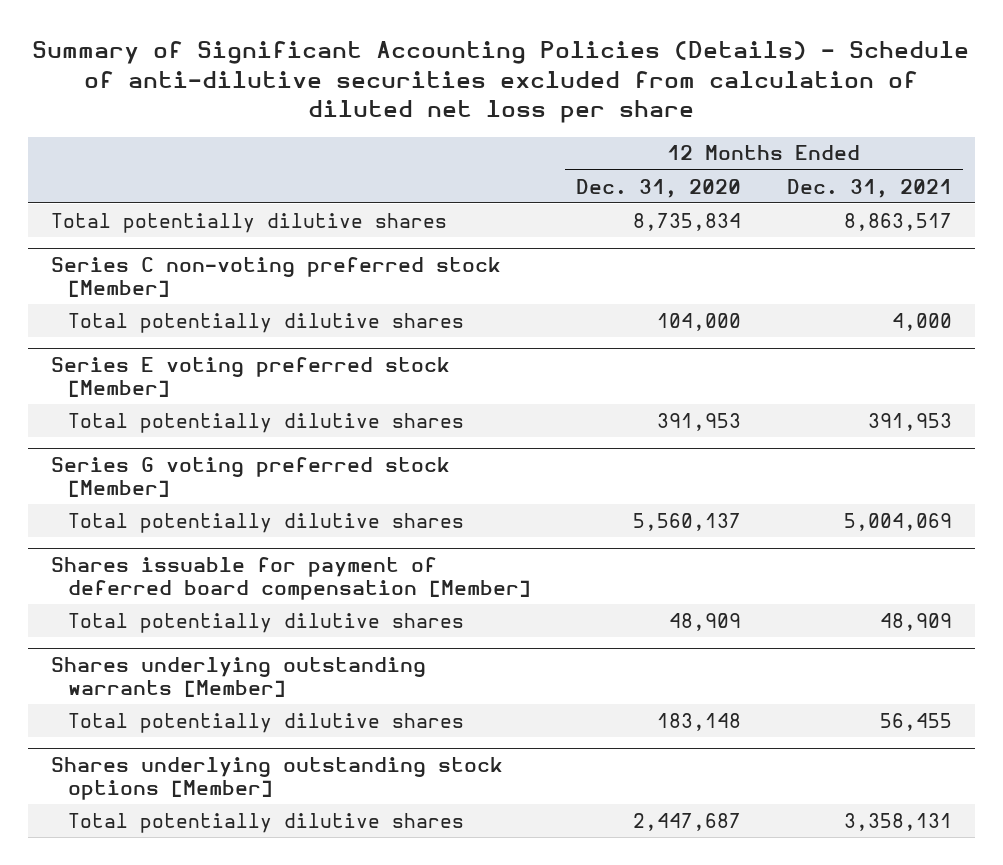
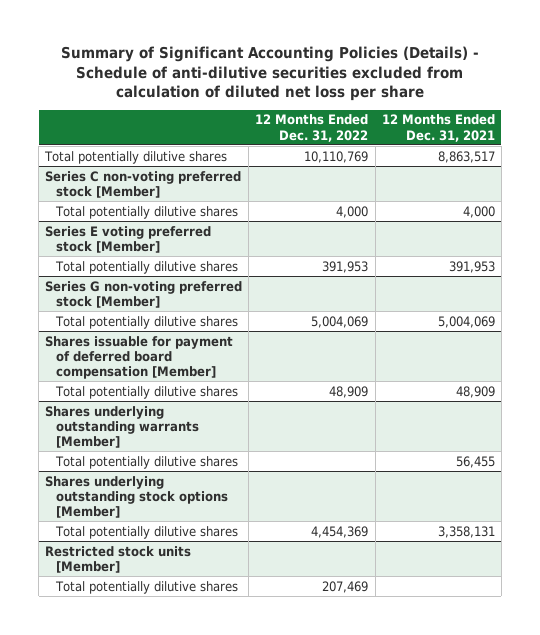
- | 12 Months Ended Dec. 31, 2020 | 12 Months Ended Dec. 31, 2021
+ | 12 Months Ended Dec. 31, 2022 | 12 Months Ended Dec. 31, 2021
- Series G voting preferred stock [Member]
+ Series G non-voting preferred stock [Member]
+ Restricted stock units [Member]
+ Total potentially dilutive shares | 207,469 |

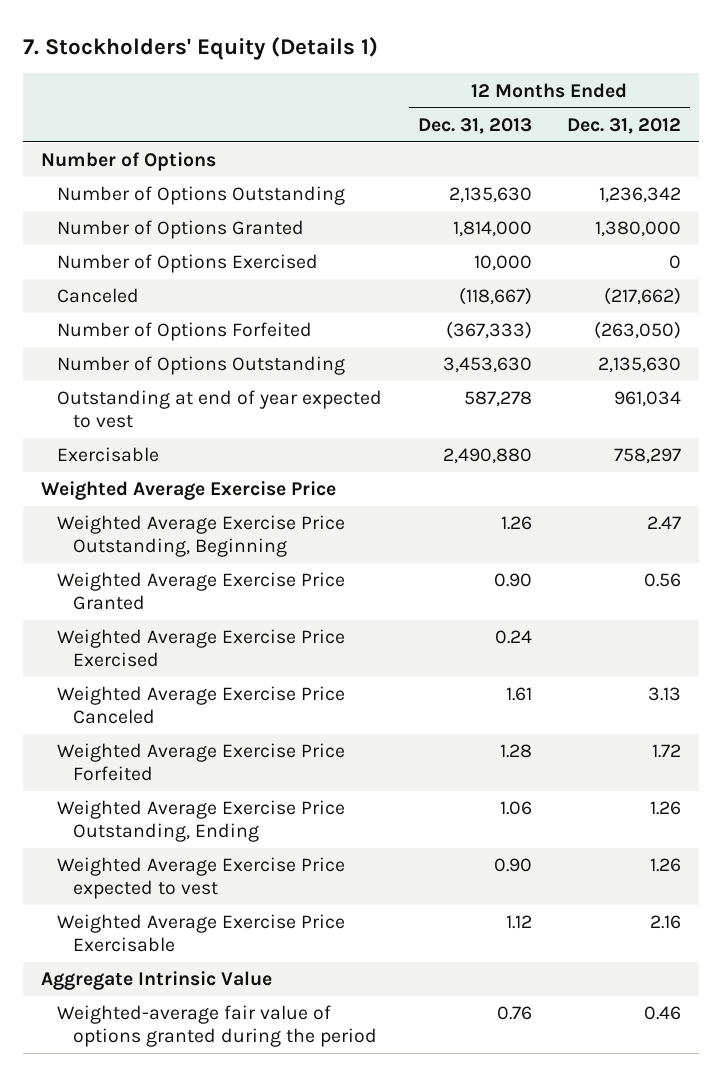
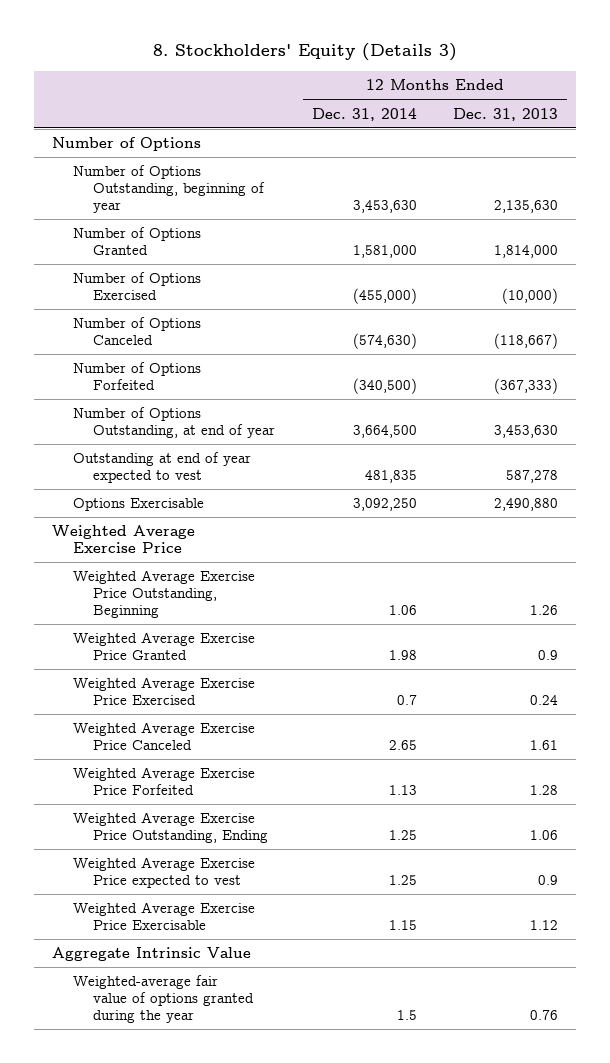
- 7. Stockholders' Equity (Details 1)
+ 8. Stockholders' Equity (Details 3)
- | 12 Months Ended Dec. 31, 2013 | 12 Months Ended Dec. 31, 2012
+ | 12 Months Ended Dec. 31, 2014 | 12 Months Ended Dec. 31, 2013
- Number of Options Outstanding | 2,135,630 | 1,236,342
+ Number of Options Outstanding, beginning of year | 3,453,630 | 2,135,630
- Number of Options Exercised | 10,000 | 0
- Canceled | (118,667) | (217,662)
+ Number of Options Exercised | (455,000) | (10,000)
+ Number of Options Canceled | (574,630) | (118,667)
- Number of Options Outstanding | 3,453,630 | 2,135,630
+ Number of Options Outstanding, at end of year | 3,664,500 | 3,453,630
- Exercisable | 2,490,880 | 758,297
+ Options Exercisable | 3,092,250 | 2,490,880
- Weighted Average Exercise Price Granted | 0.90 | 0.56
+ Weighted Average Exercise Price Granted | 1.98 | 0.9
- Weighted Average Exercise Price expected to vest | 0.90 | 1.26
+ Weighted Average Exercise Price expected to vest | 1.25 | 0.9
- Weighted-average fair value of options granted during the period | 0.76 | 0.46
+ Weighted-average fair value of options granted during the year | 1.5 | 0.76

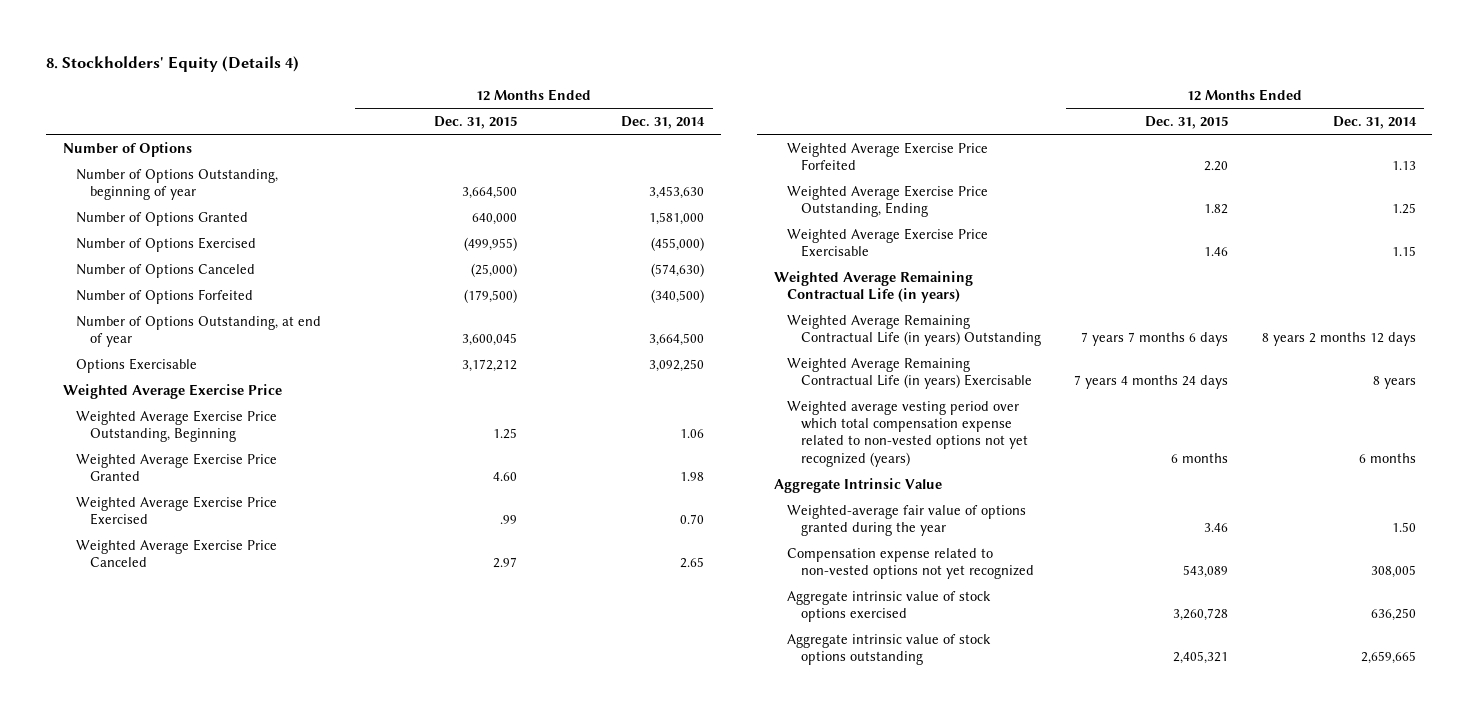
- 8. Stockholders' Equity (Details 3)
+ 8. Stockholders' Equity (Details 4)
- | 12 Months Ended Dec. 31, 2014 | 12 Months Ended Dec. 31, 2013
+ | 12 Months Ended Dec. 31, 2015 | 12 Months Ended Dec. 31, 2014
- Outstanding at end of year expected to vest | 481,835 | 587,278
- Weighted Average Exercise Price Exercised | 0.7 | 0.24
+ Weighted Average Exercise Price Exercised | .99 | 0.70
- Weighted Average Exercise Price expected to vest | 1.25 | 0.9
+ Weighted Average Remaining Contractual Life (in years)
+ Weighted Average Remaining Contractual Life (in years) Outstanding | 7 years 7 months 6 days | 8 years 2 months 12 days
+ Weighted Average Remaining Contractual Life (in years) Exercisable | 7 years 4 months 24 days | 8 years
+ Weighted average vesting period over which total compensation expense related to non-vested options not yet recognized (years) | 6 months | 6 months
- Weighted-average fair value of options granted during the year | 1.5 | 0.76
+ Weighted-average fair value of options granted during the year | 3.46 | 1.50
+ Compensation expense related to non-vested options not yet recognized | 543,089 | 308,005
+ Aggregate intrinsic value of stock options exercised | 3,260,728 | 636,250
+ Aggregate intrinsic value of stock options outstanding | 2,405,321 | 2,659,665

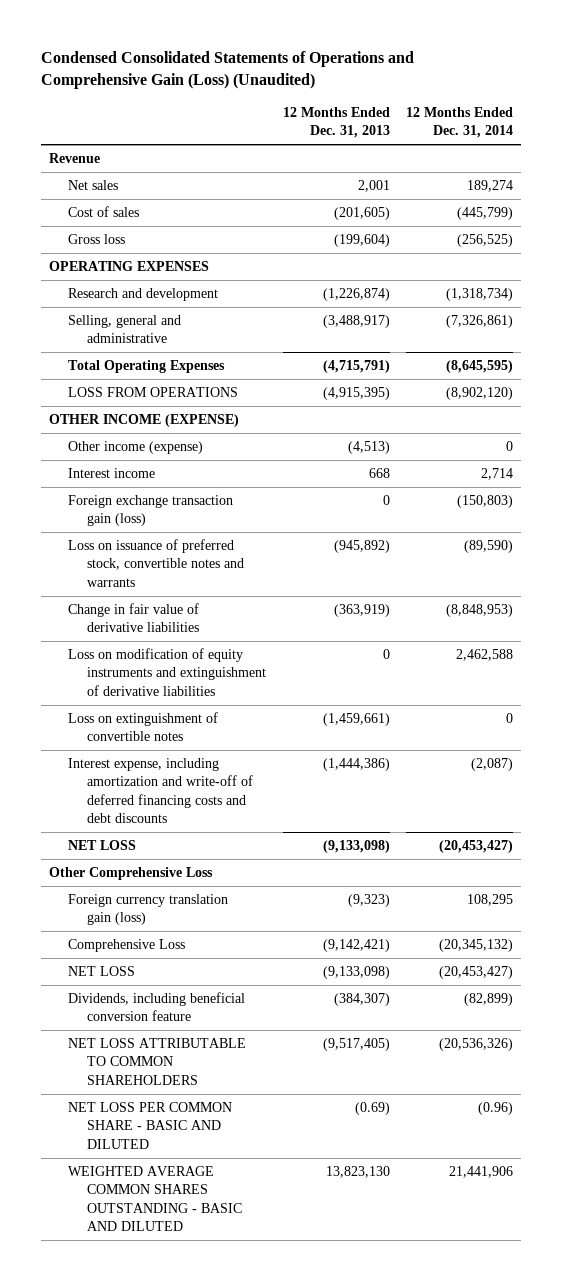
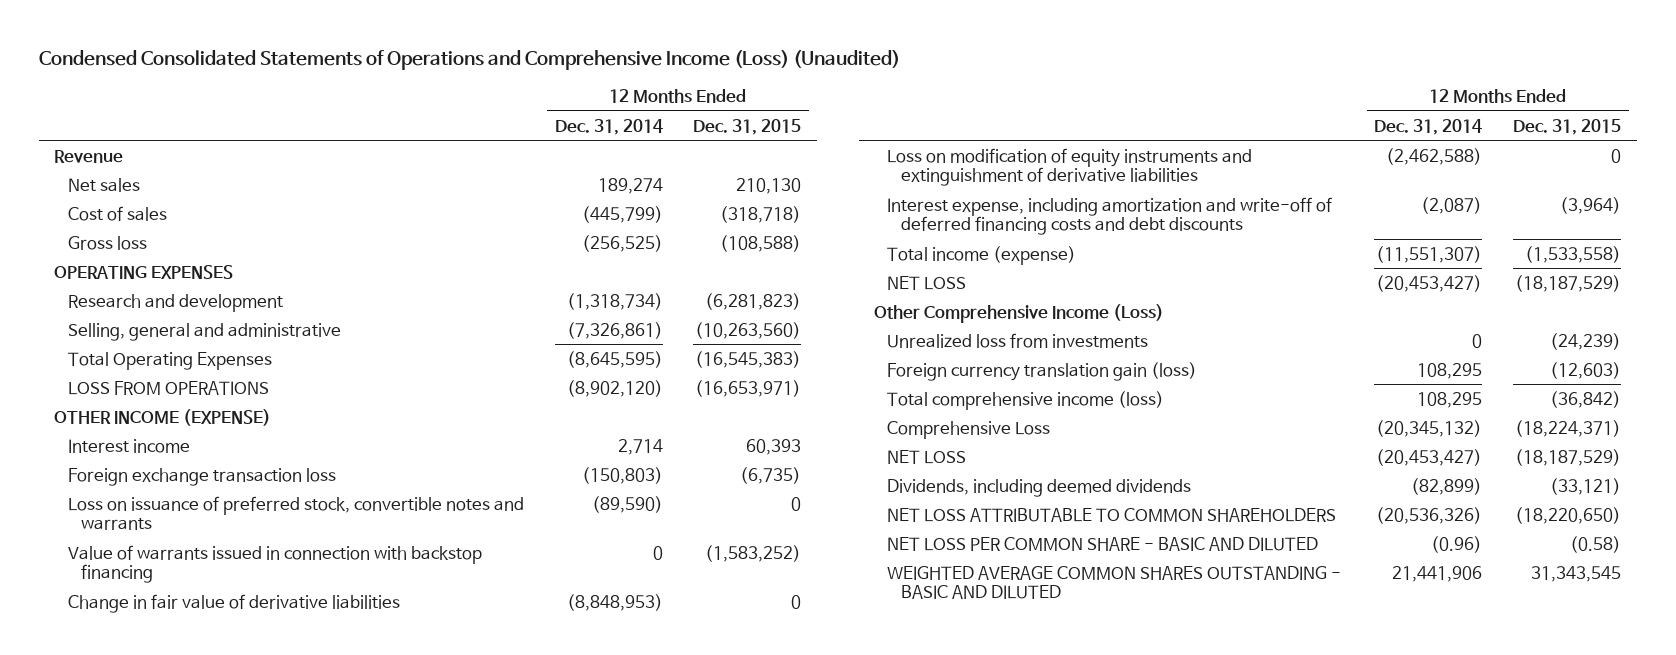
- Condensed Consolidated Statements of Operations and Comprehensive Gain (Loss) (Unaudited)
+ Condensed Consolidated Statements of Operations and Comprehensive Income (Loss) (Unaudited)
- | 12 Months Ended Dec. 31, 2013 | 12 Months Ended Dec. 31, 2014
+ | 12 Months Ended Dec. 31, 2014 | 12 Months Ended Dec. 31, 2015
- Other income (expense) | (4,513) | 0
- Foreign exchange transaction gain (loss) | 0 | (150,803)
+ Foreign exchange transaction loss | (150,803) | (6,735)
+ Value of warrants issued in connection with backstop financing | 0 | (1,583,252)
- Loss on modification of equity instruments and extinguishment of derivative liabilities | 0 | 2,462,588
- Loss on extinguishment of convertible notes | (1,459,661) | 0
+ Loss on modification of equity instruments and extinguishment of derivative liabilities | (2,462,588) | 0
+ Total income (expense) | (11,551,307) | (1,533,558)
- Other Comprehensive Loss
+ Other Comprehensive Income (Loss)
+ Unrealized loss from investments | 0 | (24,239)
+ Total comprehensive income (loss) | 108,295 | (36,842)
- Dividends, including beneficial conversion feature | (384,307) | (82,899)
+ Dividends, including deemed dividends | (82,899) | (33,121)

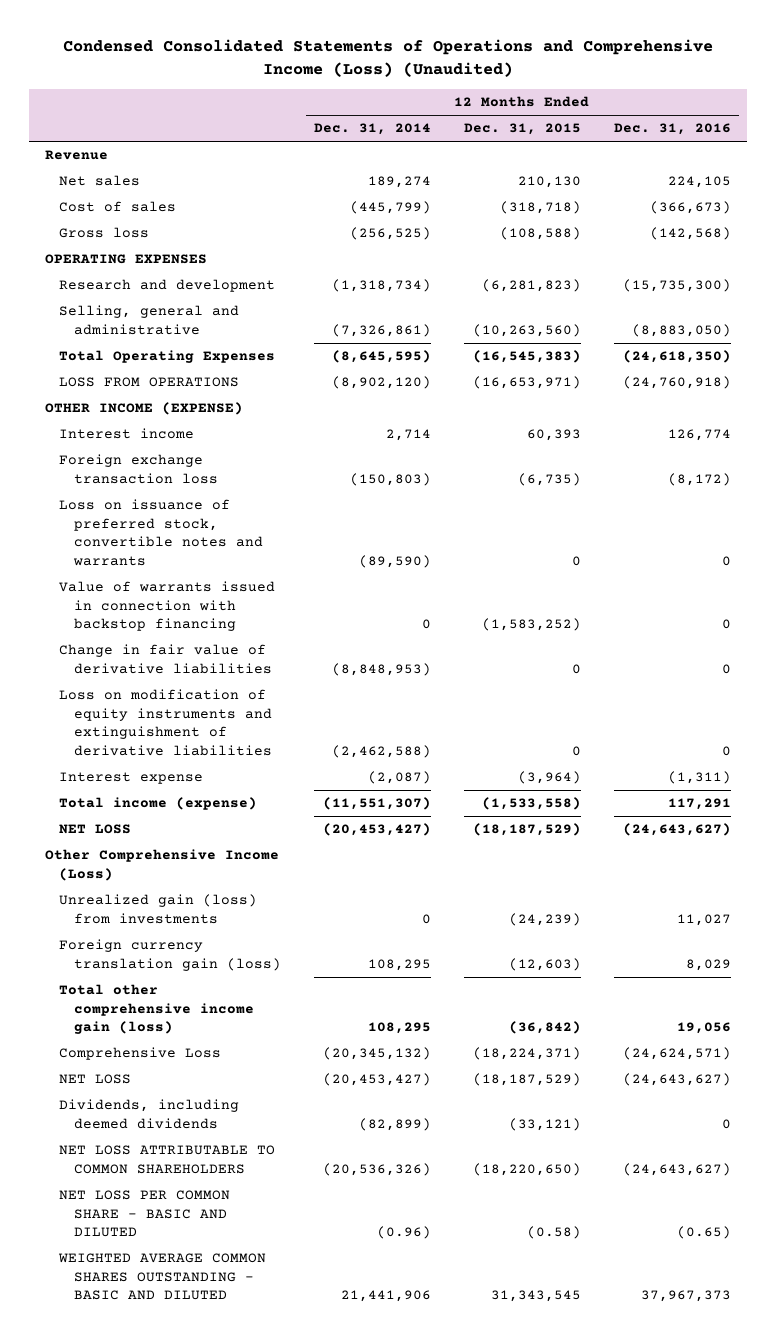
- | 12 Months Ended Dec. 31, 2014 | 12 Months Ended Dec. 31, 2015
+ | 12 Months Ended Dec. 31, 2014 | 12 Months Ended Dec. 31, 2015 | 12 Months Ended Dec. 31, 2016
- Interest expense, including amortization and write-off of deferred financing costs and debt discounts | (2,087) | (3,964)
+ Interest expense | (2,087) | (3,964) | (1,311)
- Unrealized loss from investments | 0 | (24,239)
+ Unrealized gain (loss) from investments | 0 | (24,239) | 11,027
- Total comprehensive income (loss) | 108,295 | (36,842)
+ Total other comprehensive income gain (loss) | 108,295 | (36,842) | 19,056

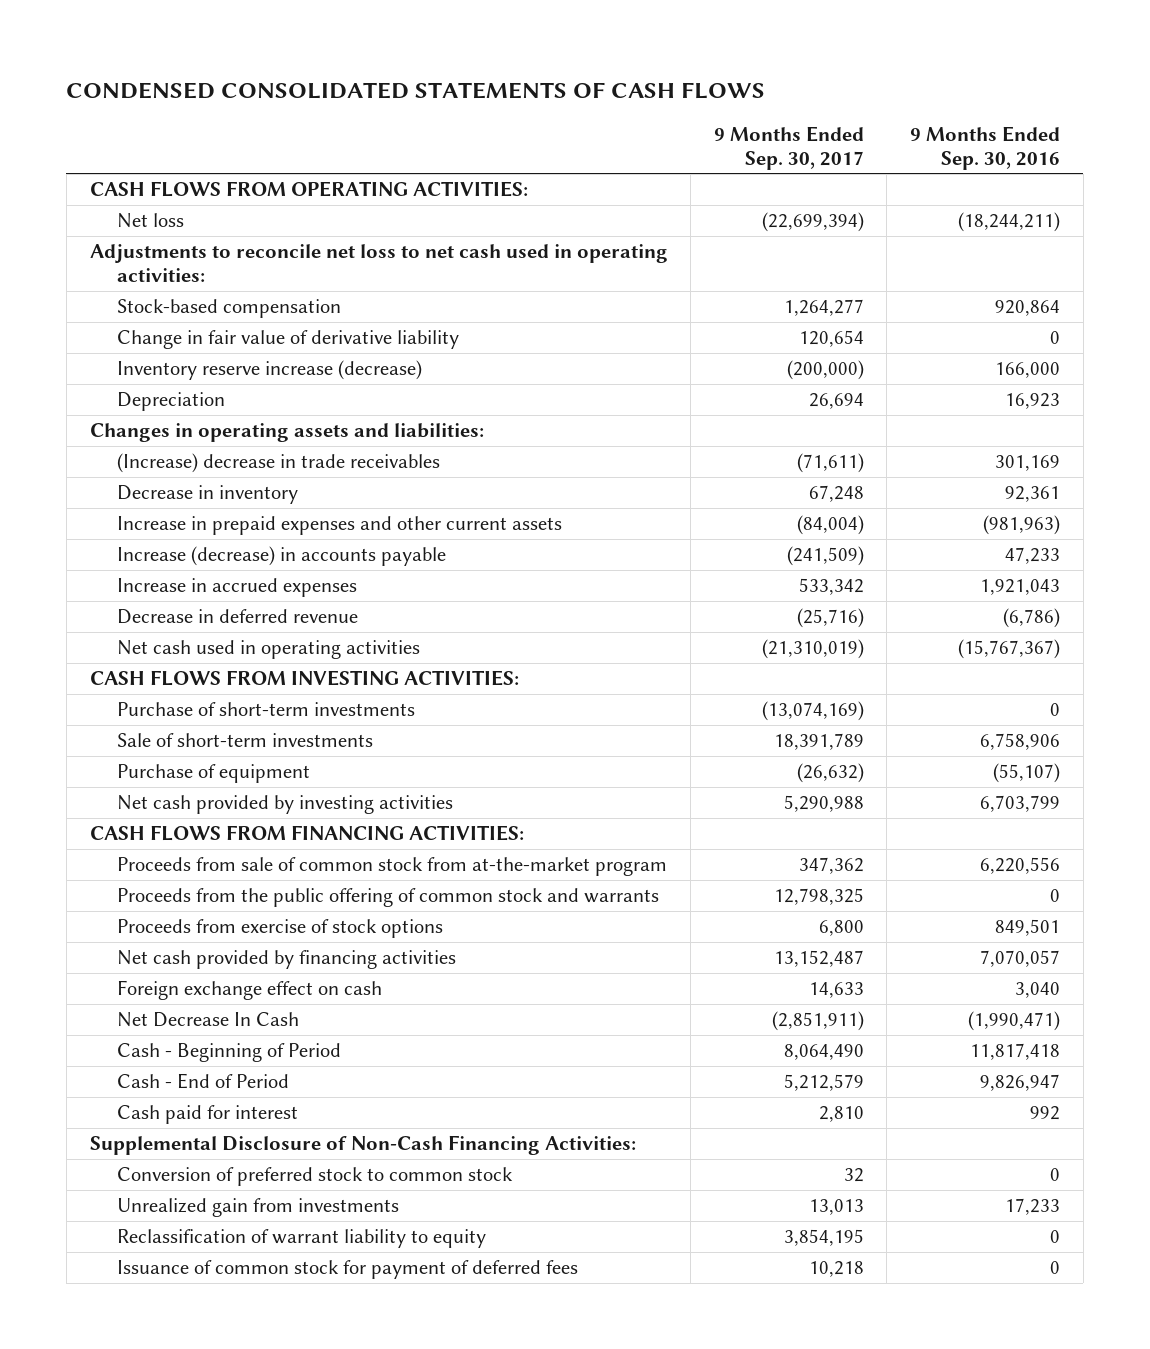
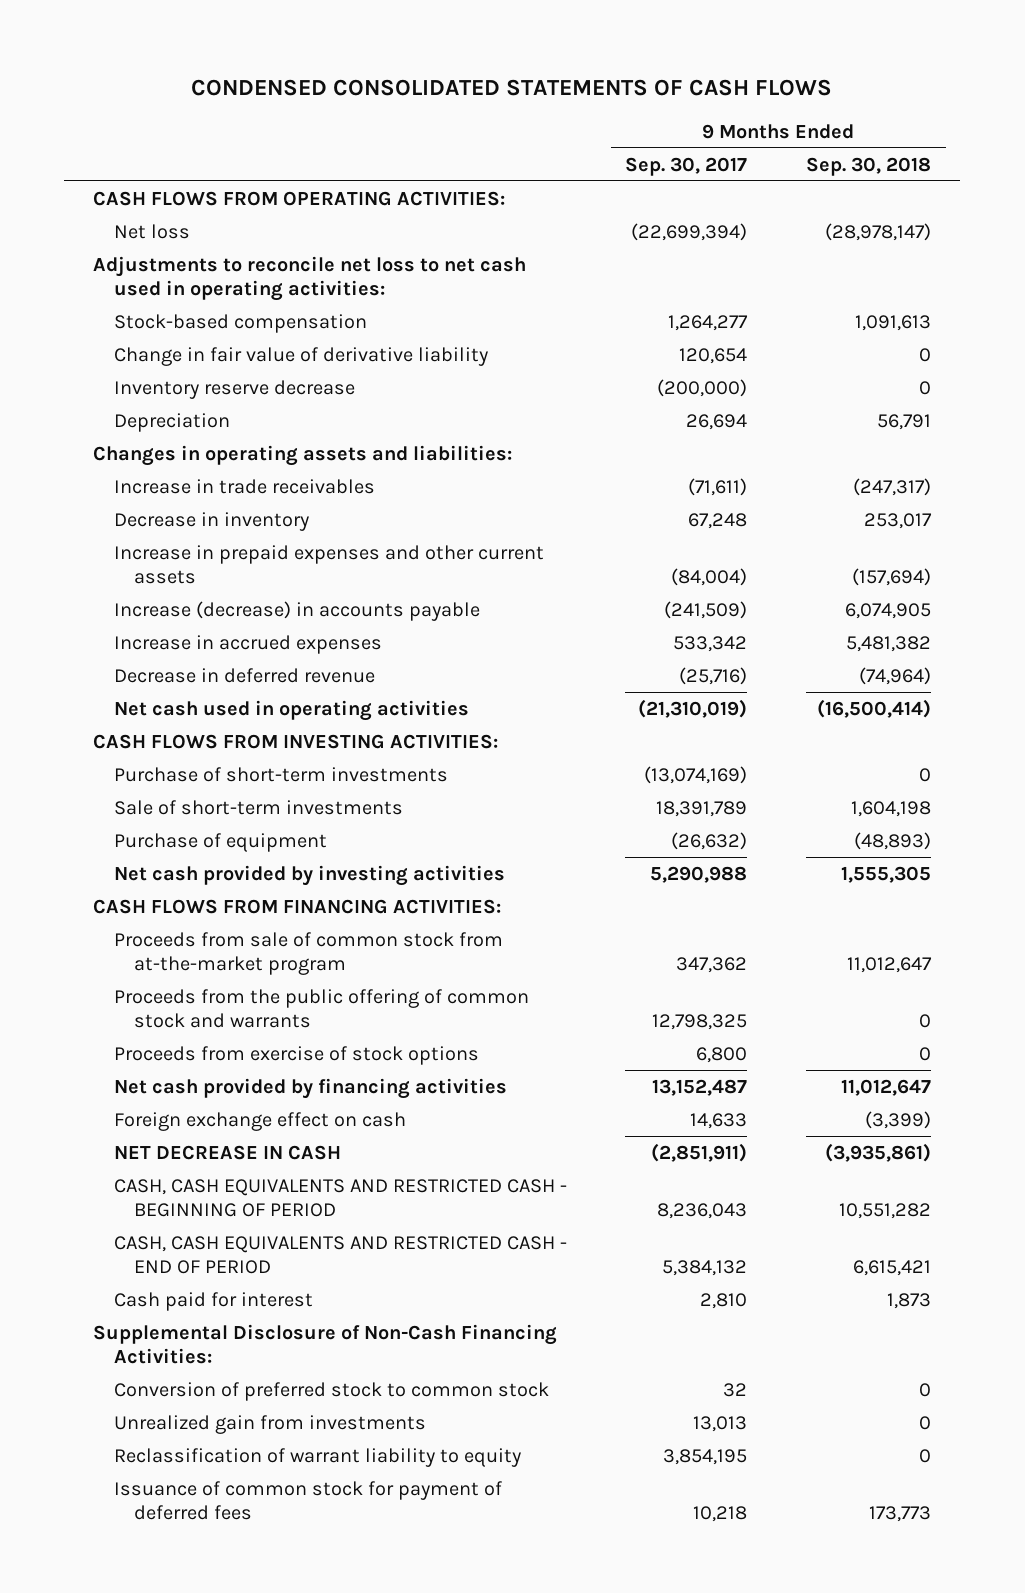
- | 9 Months Ended Sep. 30, 2017 | 9 Months Ended Sep. 30, 2016
+ | 9 Months Ended Sep. 30, 2017 | 9 Months Ended Sep. 30, 2018
- Inventory reserve increase (decrease) | (200,000) | 166,000
+ Inventory reserve decrease | (200,000) | 0
- (Increase) decrease in trade receivables | (71,611) | 301,169
+ Increase in trade receivables | (71,611) | (247,317)
- Net Decrease In Cash | (2,851,911) | (1,990,471)
- Cash - Beginning of Period | 8,064,490 | 11,817,418
- Cash - End of Period | 5,212,579 | 9,826,947
+ NET DECREASE IN CASH | (2,851,911) | (3,935,861)
+ CASH, CASH EQUIVALENTS AND RESTRICTED CASH - BEGINNING OF PERIOD | 8,236,043 | 10,551,282
+ CASH, CASH EQUIVALENTS AND RESTRICTED CASH - END OF PERIOD | 5,384,132 | 6,615,421

